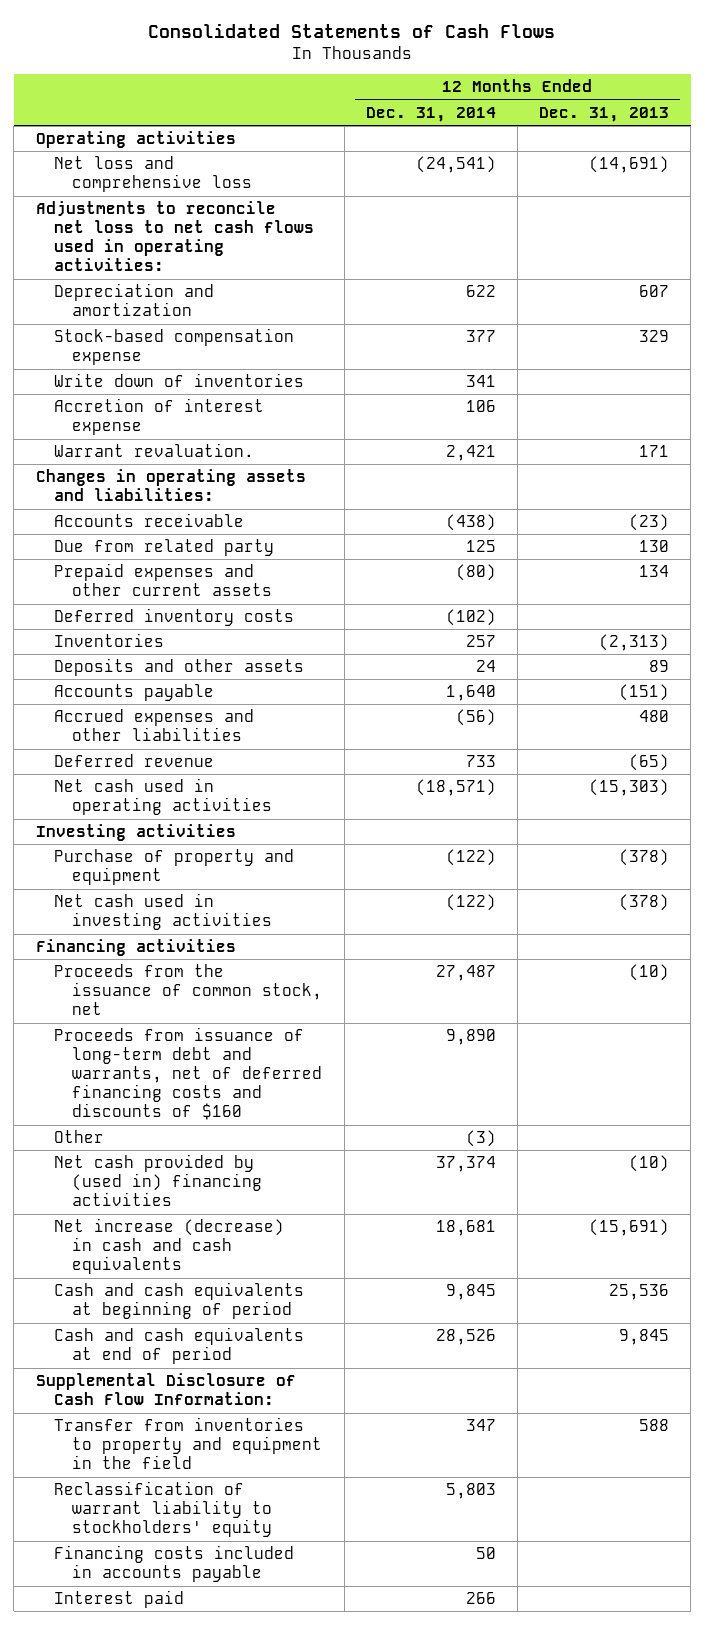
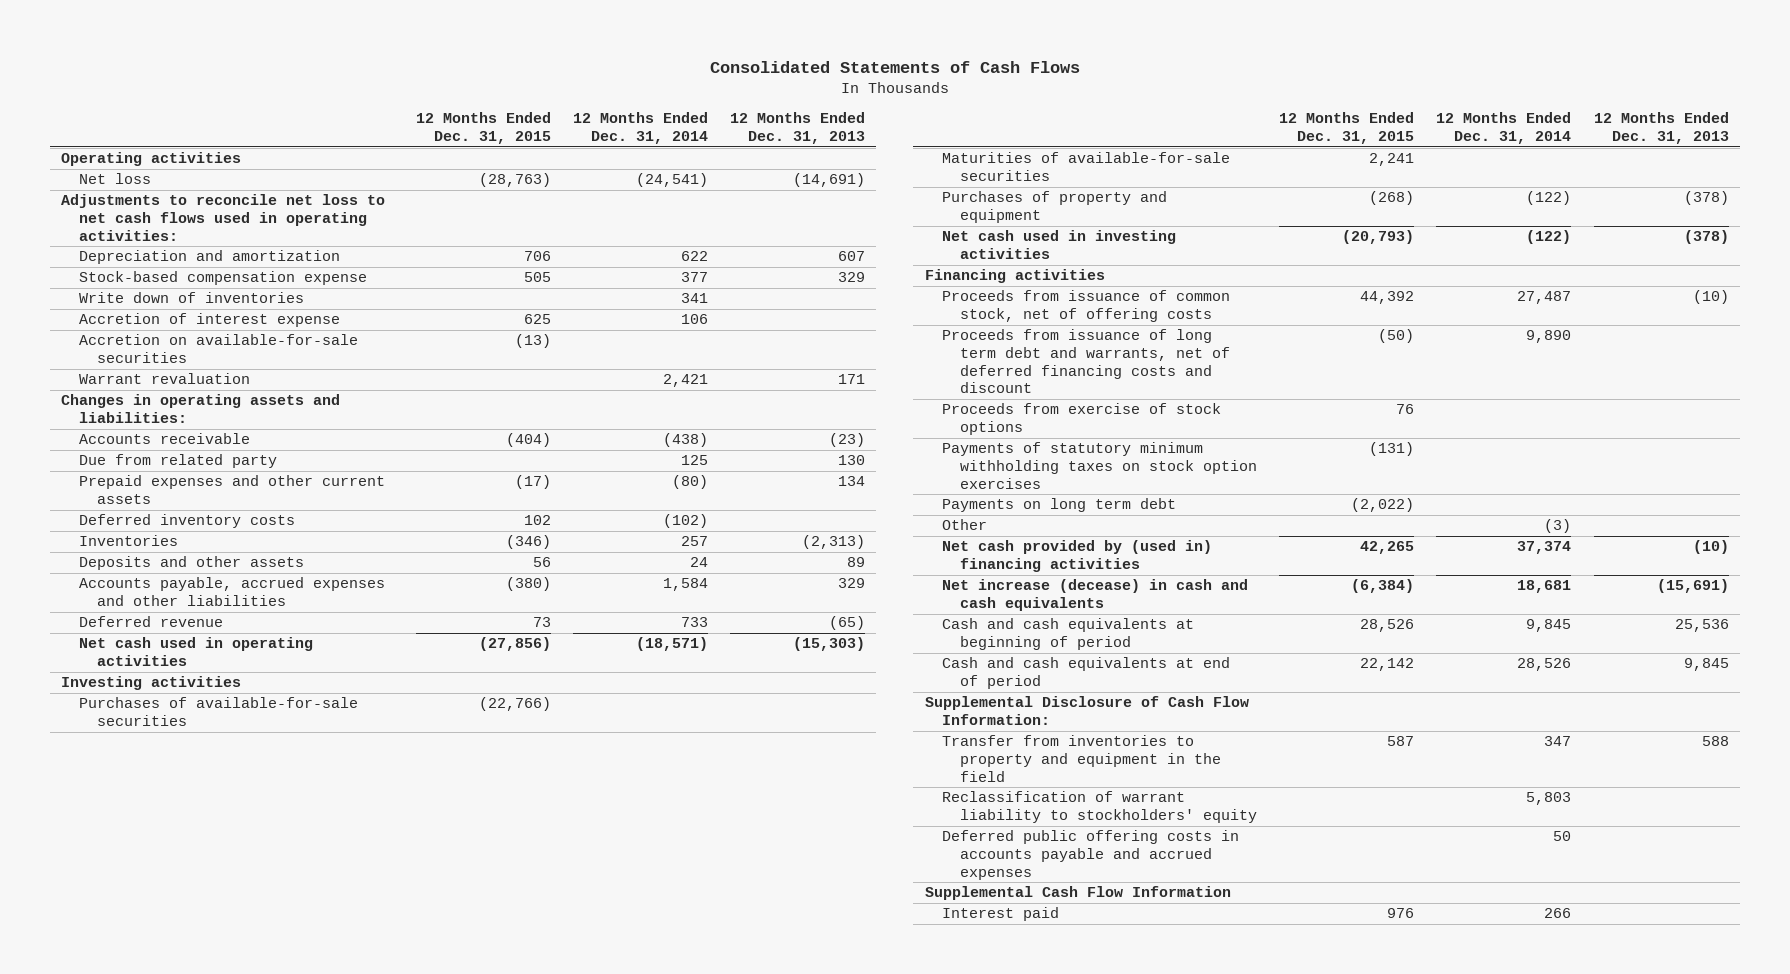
- | 12 Months Ended Dec. 31, 2014 | 12 Months Ended Dec. 31, 2013
+ | 12 Months Ended Dec. 31, 2015 | 12 Months Ended Dec. 31, 2014 | 12 Months Ended Dec. 31, 2013
- Net loss and comprehensive loss | (24,541) | (14,691)
+ Net loss | (28,763) | (24,541) | (14,691)
- Warrant revaluation. | 2,421 | 171
+ Accretion on available-for-sale securities | (13) | |
+ Warrant revaluation | | 2,421 | 171
- Accounts payable | 1,640 | (151)
- Accrued expenses and other liabilities | (56) | 480
+ Accounts payable, accrued expenses and other liabilities | (380) | 1,584 | 329
- Purchase of property and equipment | (122) | (378)
+ Purchases of available-for-sale securities | (22,766) | |
+ Maturities of available-for-sale securities | 2,241 | |
+ Purchases of property and equipment | (268) | (122) | (378)
- Proceeds from the issuance of common stock, net | 27,487 | (10)
- Proceeds from issuance of long-term debt and warrants, net of deferred financing costs and discounts of $160 | 9,890 |
+ Proceeds from issuance of common stock, net of offering costs | 44,392 | 27,487 | (10)
+ Proceeds from issuance of long term debt and warrants, net of deferred financing costs and discount | (50) | 9,890 |
+ Proceeds from exercise of stock options | 76 | |
+ Payments of statutory minimum withholding taxes on stock option exercises | (131) | |
+ Payments on long term debt | (2,022) | |
- Net increase (decrease) in cash and cash equivalents | 18,681 | (15,691)
+ Net increase (decease) in cash and cash equivalents | (6,384) | 18,681 | (15,691)
- Financing costs included in accounts payable | 50 |
+ Deferred public offering costs in accounts payable and accrued expenses | | 50 |
+ Supplemental Cash Flow Information

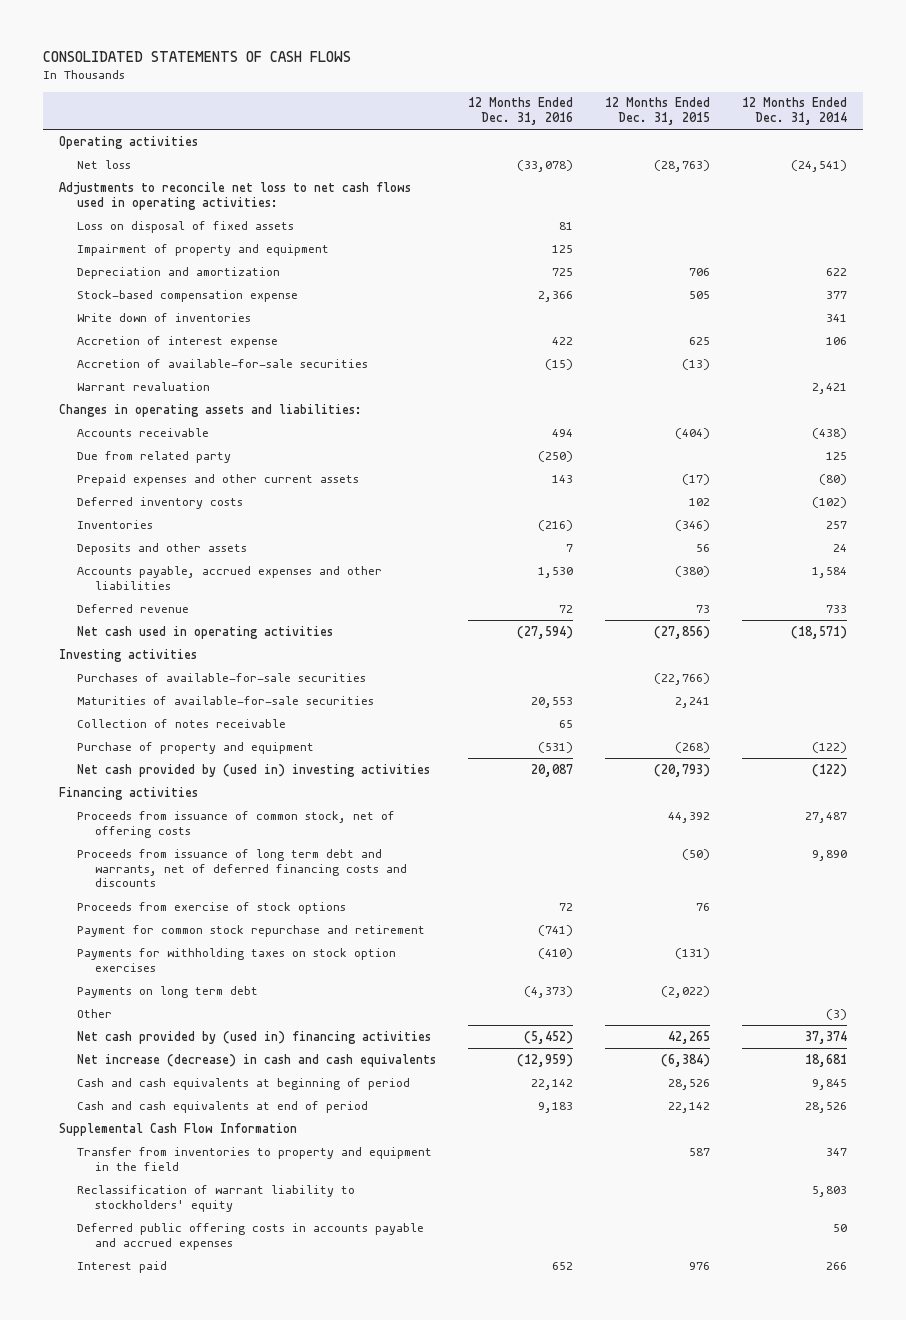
- Consolidated Statements of Cash Flows
+ CONSOLIDATED STATEMENTS OF CASH FLOWS
- | 12 Months Ended Dec. 31, 2015 | 12 Months Ended Dec. 31, 2014 | 12 Months Ended Dec. 31, 2013
+ | 12 Months Ended Dec. 31, 2016 | 12 Months Ended Dec. 31, 2015 | 12 Months Ended Dec. 31, 2014
+ Loss on disposal of fixed assets | 81 | |
+ Impairment of property and equipment | 125 | |
- Accretion on available-for-sale securities | (13) | |
+ Accretion of available-for-sale securities | (15) | (13) |
- Purchases of property and equipment | (268) | (122) | (378)
- Net cash used in investing activities | (20,793) | (122) | (378)
+ Collection of notes receivable | 65 | |
+ Purchase of property and equipment | (531) | (268) | (122)
+ Net cash provided by (used in) investing activities | 20,087 | (20,793) | (122)
- Proceeds from issuance of long term debt and warrants, net of deferred financing costs and discount | (50) | 9,890 |
+ Proceeds from issuance of long term debt and warrants, net of deferred financing costs and discounts | | (50) | 9,890
- Payments of statutory minimum withholding taxes on stock option exercises | (131) | |
+ Payment for common stock repurchase and retirement | (741) | |
+ Payments for withholding taxes on stock option exercises | (410) | (131) |
- Net increase (decease) in cash and cash equivalents | (6,384) | 18,681 | (15,691)
+ Net increase (decrease) in cash and cash equivalents | (12,959) | (6,384) | 18,681
- Supplemental Disclosure of Cash Flow Information:
moved up: Supplemental Cash Flow Information

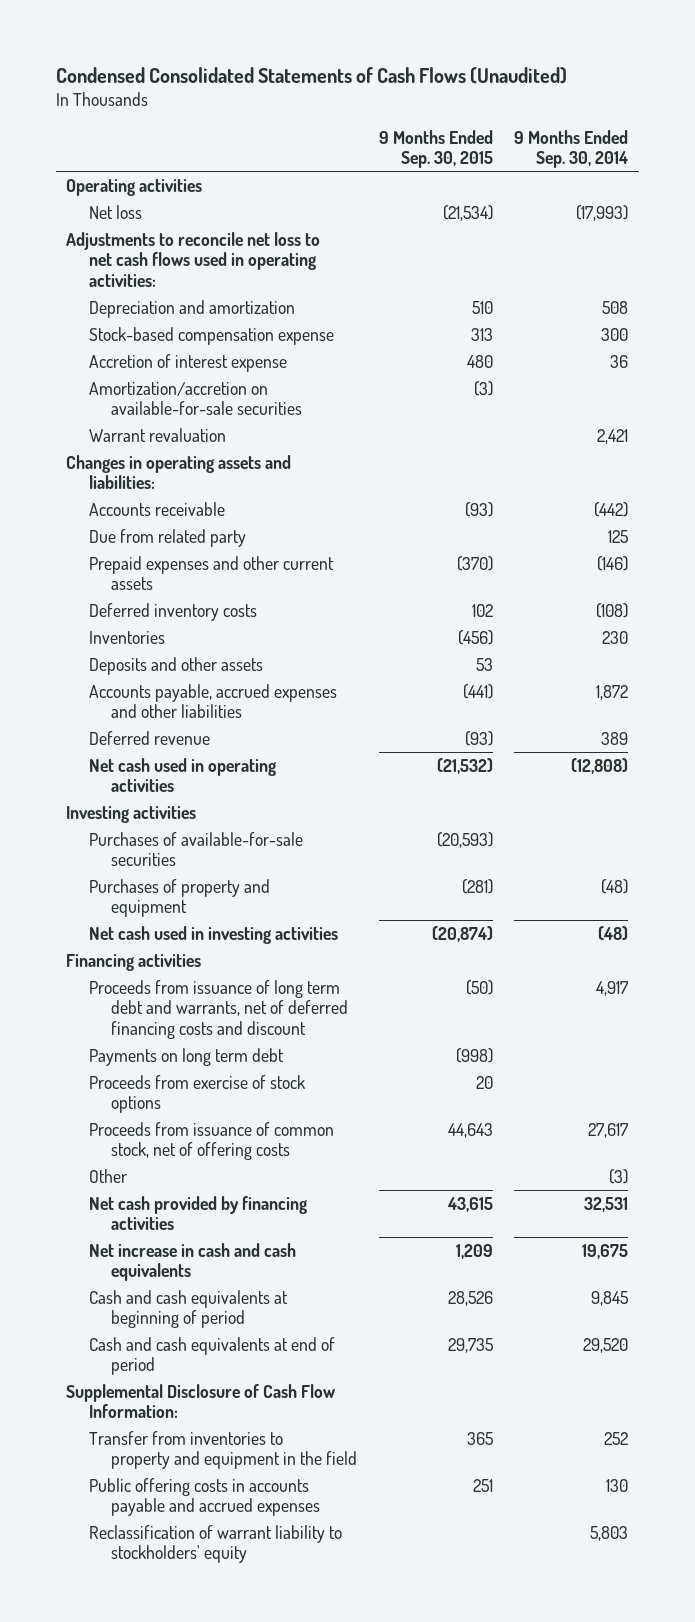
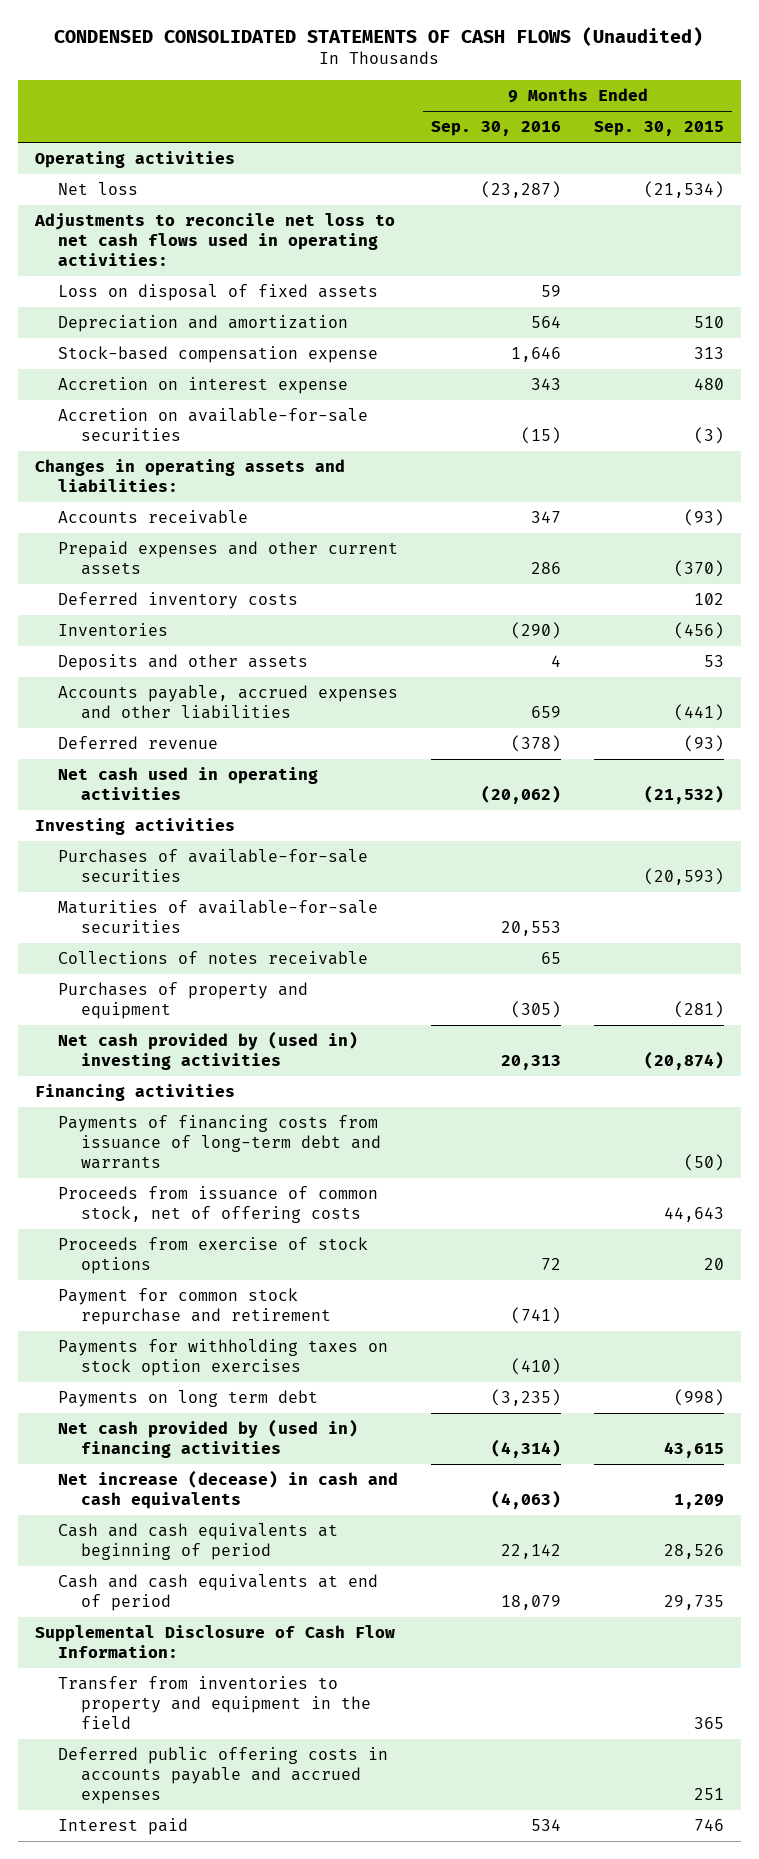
- Condensed Consolidated Statements of Cash Flows (Unaudited)
+ CONDENSED CONSOLIDATED STATEMENTS OF CASH FLOWS (Unaudited)
- | 9 Months Ended Sep. 30, 2015 | 9 Months Ended Sep. 30, 2014
+ | 9 Months Ended Sep. 30, 2016 | 9 Months Ended Sep. 30, 2015
+ Loss on disposal of fixed assets | 59 |
- Accretion of interest expense | 480 | 36
- Amortization/accretion on available-for-sale securities | (3) |
- Warrant revaluation | | 2,421
+ Accretion on interest expense | 343 | 480
+ Accretion on available-for-sale securities | (15) | (3)
- Due from related party | | 125
+ Maturities of available-for-sale securities | 20,553 |
+ Collections of notes receivable | 65 |
- Net cash used in investing activities | (20,874) | (48)
+ Net cash provided by (used in) investing activities | 20,313 | (20,874)
- Proceeds from issuance of long term debt and warrants, net of deferred financing costs and discount | (50) | 4,917
+ Payments of financing costs from issuance of long-term debt and warrants | | (50)
- Other | | (3)
- Net cash provided by financing activities | 43,615 | 32,531
- Net increase in cash and cash equivalents | 1,209 | 19,675
moved down: Proceeds from exercise of stock options | 72 | 20
+ Payment for common stock repurchase and retirement | (741) |
+ Payments for withholding taxes on stock option exercises | (410) |
moved down: Payments on long term debt | (3,235) | (998)
+ Net cash provided by (used in) financing activities | (4,314) | 43,615
+ Net increase (decease) in cash and cash equivalents | (4,063) | 1,209
- Public offering costs in accounts payable and accrued expenses | 251 | 130
- Reclassification of warrant liability to stockholders' equity | | 5,803
+ Deferred public offering costs in accounts payable and accrued expenses | | 251
+ Interest paid | 534 | 746

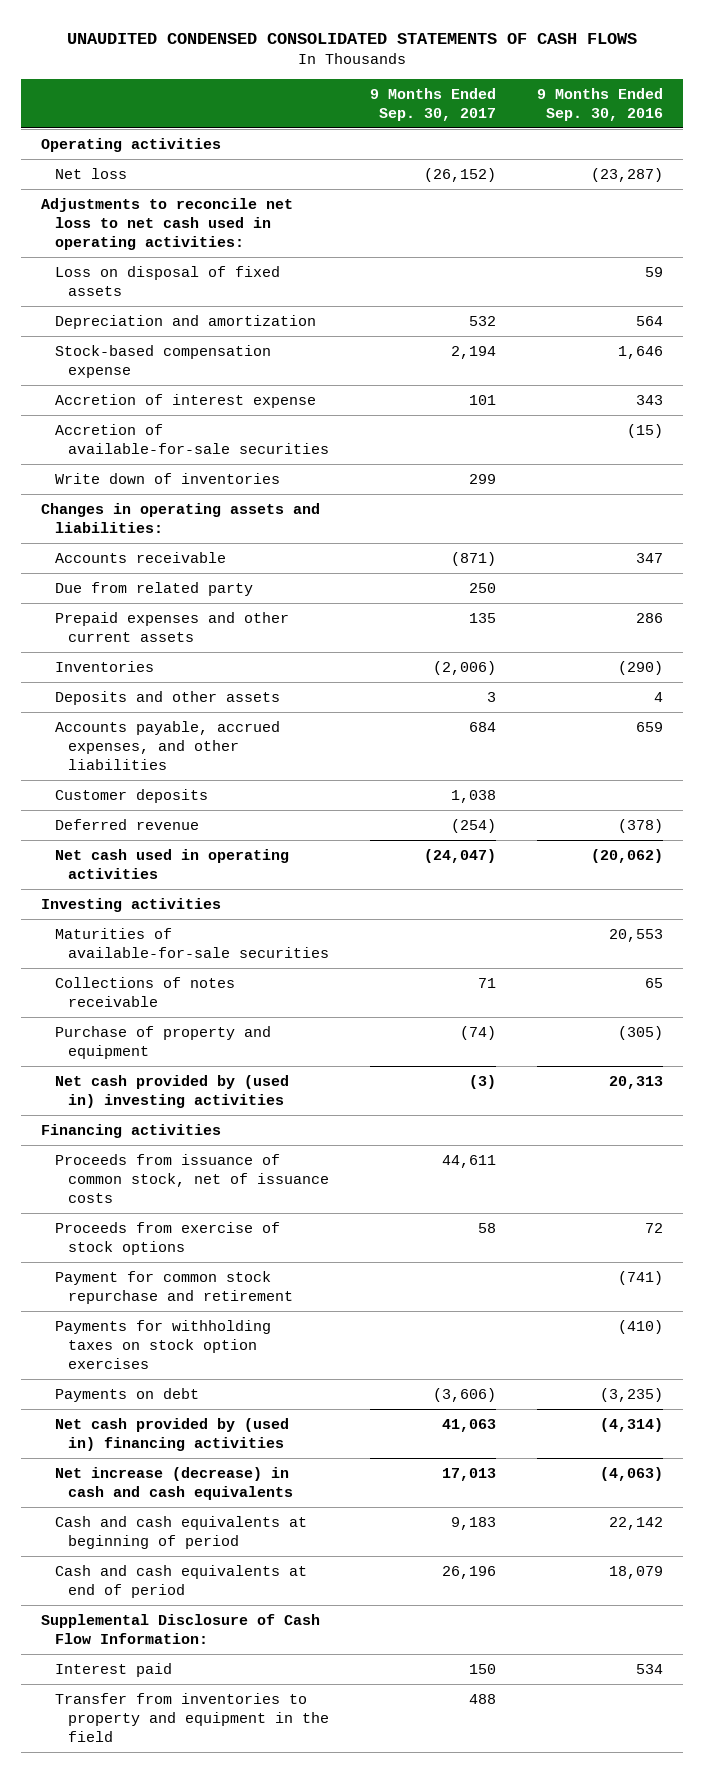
- CONDENSED CONSOLIDATED STATEMENTS OF CASH FLOWS (Unaudited)
+ UNAUDITED CONDENSED CONSOLIDATED STATEMENTS OF CASH FLOWS
- | 9 Months Ended Sep. 30, 2016 | 9 Months Ended Sep. 30, 2015
+ | 9 Months Ended Sep. 30, 2017 | 9 Months Ended Sep. 30, 2016
- Adjustments to reconcile net loss to net cash flows used in operating activities:
+ Adjustments to reconcile net loss to net cash used in operating activities:
- Accretion on interest expense | 343 | 480
- Accretion on available-for-sale securities | (15) | (3)
+ Accretion of interest expense | 101 | 343
+ Accretion of available-for-sale securities | | (15)
+ Write down of inventories | 299 |
+ Due from related party | 250 |
- Deferred inventory costs | | 102
- Accounts payable, accrued expenses and other liabilities | 659 | (441)
+ Accounts payable, accrued expenses, and other liabilities | 684 | 659
+ Customer deposits | 1,038 |
- Purchases of available-for-sale securities | | (20,593)
- Purchases of property and equipment | (305) | (281)
+ Purchase of property and equipment | (74) | (305)
- Payments of financing costs from issuance of long-term debt and warrants | | (50)
- Proceeds from issuance of common stock, net of offering costs | | 44,643
+ Proceeds from issuance of common stock, net of issuance costs | 44,611 |
- Payments on long term debt | (3,235) | (998)
+ Payments on debt | (3,606) | (3,235)
- Net increase (decease) in cash and cash equivalents | (4,063) | 1,209
+ Net increase (decrease) in cash and cash equivalents | 17,013 | (4,063)
- Deferred public offering costs in accounts payable and accrued expenses | | 251
moved down: Transfer from inventories to property and equipment in the field | 488 |

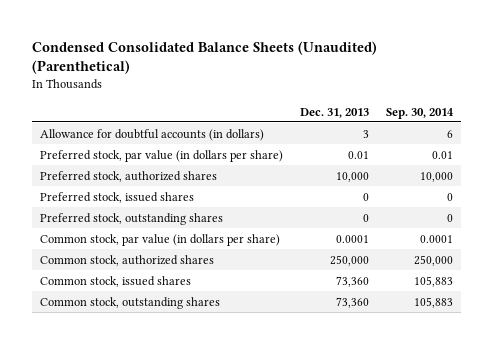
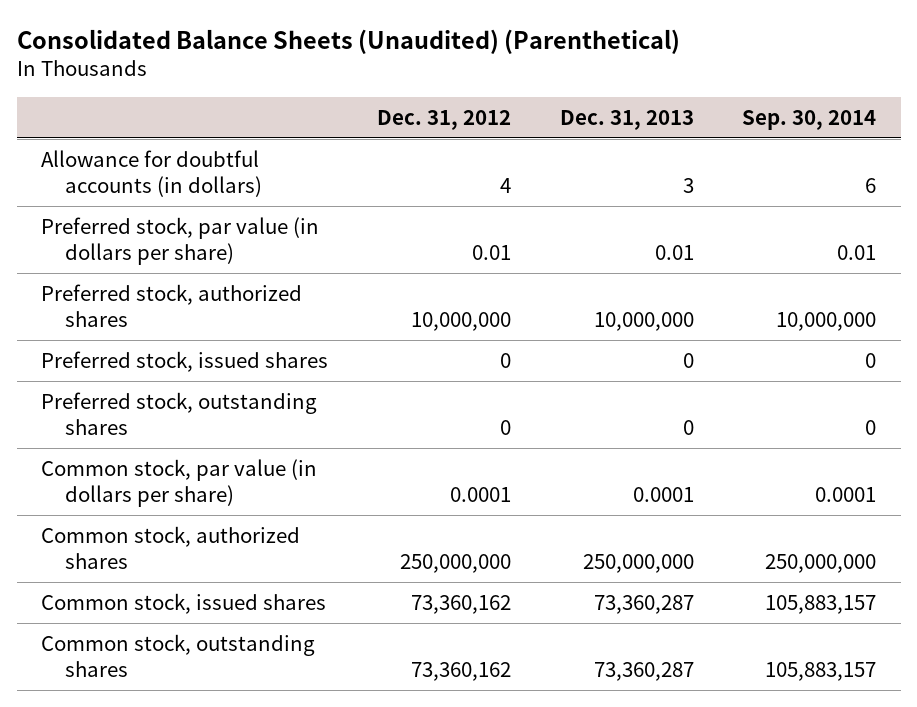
- Condensed Consolidated Balance Sheets (Unaudited) (Parenthetical)
+ Consolidated Balance Sheets (Unaudited) (Parenthetical)
- | Dec. 31, 2013 | Sep. 30, 2014
+ | Dec. 31, 2012 | Dec. 31, 2013 | Sep. 30, 2014
- Preferred stock, authorized shares | 10,000 | 10,000
+ Preferred stock, authorized shares | 10,000,000 | 10,000,000 | 10,000,000
- Common stock, authorized shares | 250,000 | 250,000
- Common stock, issued shares | 73,360 | 105,883
- Common stock, outstanding shares | 73,360 | 105,883
+ Common stock, authorized shares | 250,000,000 | 250,000,000 | 250,000,000
+ Common stock, issued shares | 73,360,162 | 73,360,287 | 105,883,157
+ Common stock, outstanding shares | 73,360,162 | 73,360,287 | 105,883,157

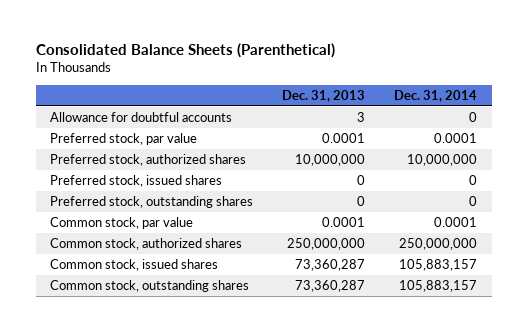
- Consolidated Balance Sheets (Unaudited) (Parenthetical)
+ Consolidated Balance Sheets (Parenthetical)
- | Dec. 31, 2012 | Dec. 31, 2013 | Sep. 30, 2014
+ | Dec. 31, 2013 | Dec. 31, 2014
- Allowance for doubtful accounts (in dollars) | 4 | 3 | 6
- Preferred stock, par value (in dollars per share) | 0.01 | 0.01 | 0.01
+ Allowance for doubtful accounts | 3 | 0
+ Preferred stock, par value | 0.0001 | 0.0001
- Common stock, par value (in dollars per share) | 0.0001 | 0.0001 | 0.0001
+ Common stock, par value | 0.0001 | 0.0001

